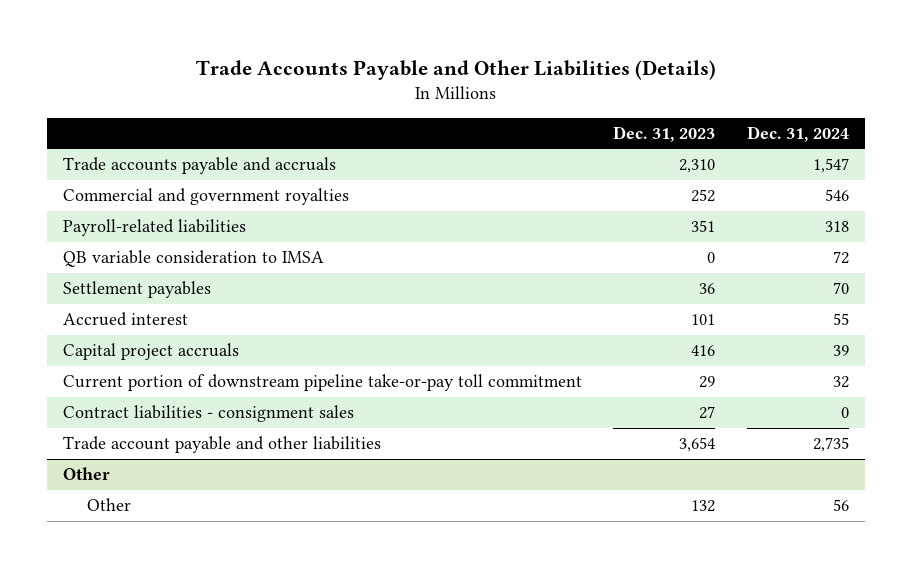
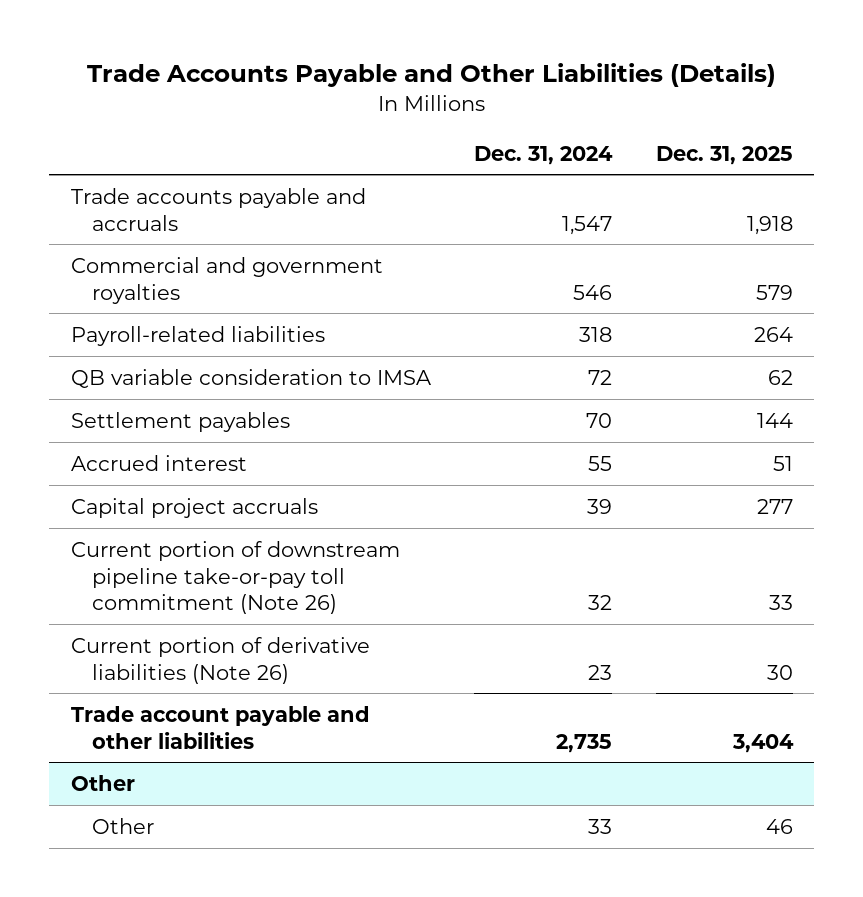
- | Dec. 31, 2023 | Dec. 31, 2024
+ | Dec. 31, 2024 | Dec. 31, 2025
- Current portion of downstream pipeline take-or-pay toll commitment | 29 | 32
- Contract liabilities - consignment sales | 27 | 0
+ Current portion of downstream pipeline take-or-pay toll commitment (Note 26) | 32 | 33
+ Current portion of derivative liabilities (Note 26) | 23 | 30
@ Other
- Other | 132 | 56
+ Other | 33 | 46

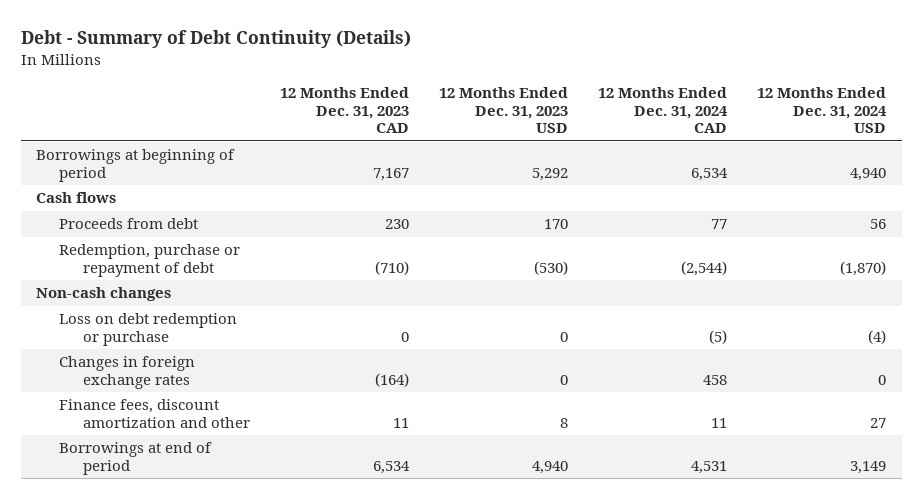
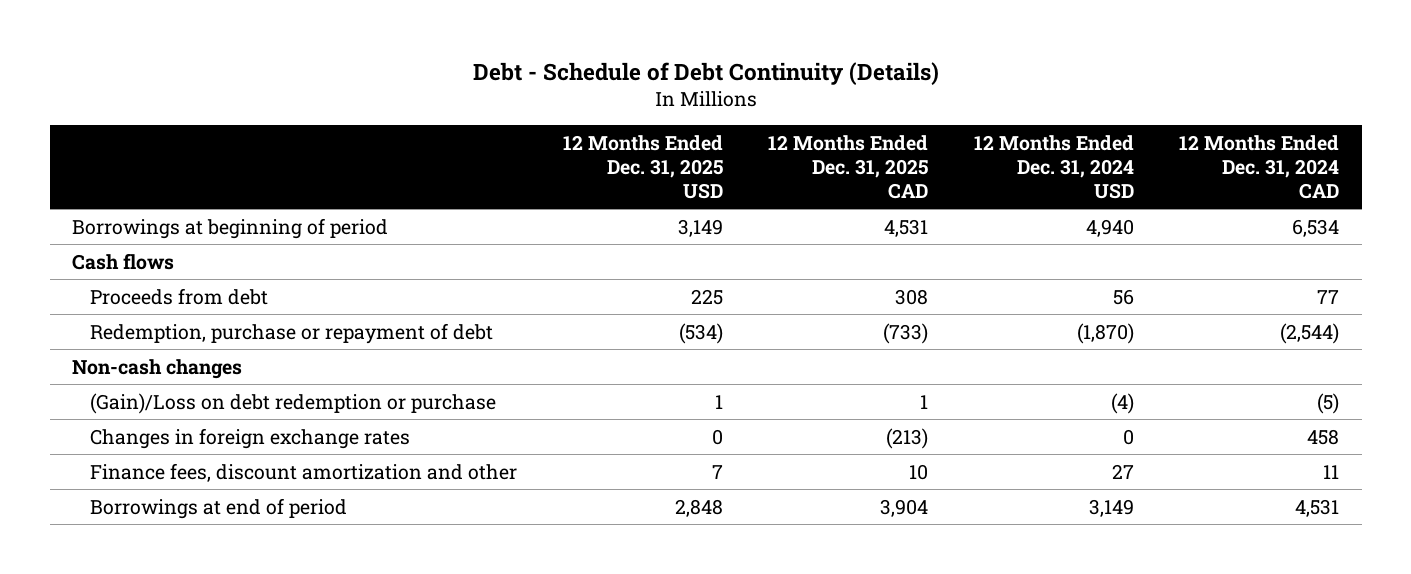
- Debt - Summary of Debt Continuity (Details)
+ Debt - Schedule of Debt Continuity (Details)
- | 12 Months Ended Dec. 31, 2023 CAD | 12 Months Ended Dec. 31, 2023 USD | 12 Months Ended Dec. 31, 2024 CAD | 12 Months Ended Dec. 31, 2024 USD
+ | 12 Months Ended Dec. 31, 2025 USD | 12 Months Ended Dec. 31, 2025 CAD | 12 Months Ended Dec. 31, 2024 USD | 12 Months Ended Dec. 31, 2024 CAD
- Loss on debt redemption or purchase | 0 | 0 | (5) | (4)
+ (Gain)/Loss on debt redemption or purchase | 1 | 1 | (4) | (5)

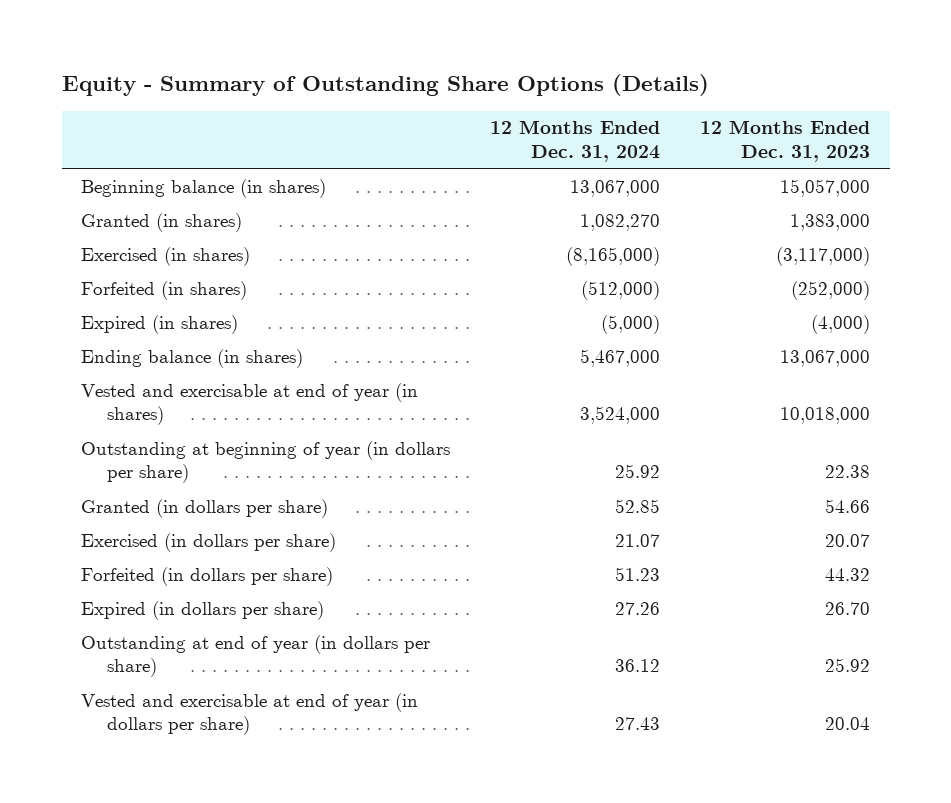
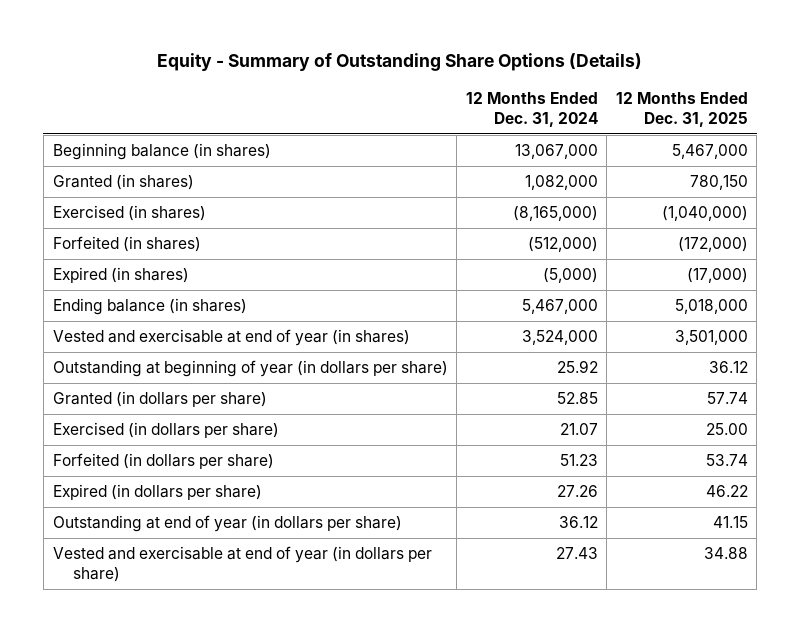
- | 12 Months Ended Dec. 31, 2024 | 12 Months Ended Dec. 31, 2023
+ | 12 Months Ended Dec. 31, 2024 | 12 Months Ended Dec. 31, 2025
- Granted (in shares) | 1,082,270 | 1,383,000
+ Granted (in shares) | 1,082,000 | 780,150

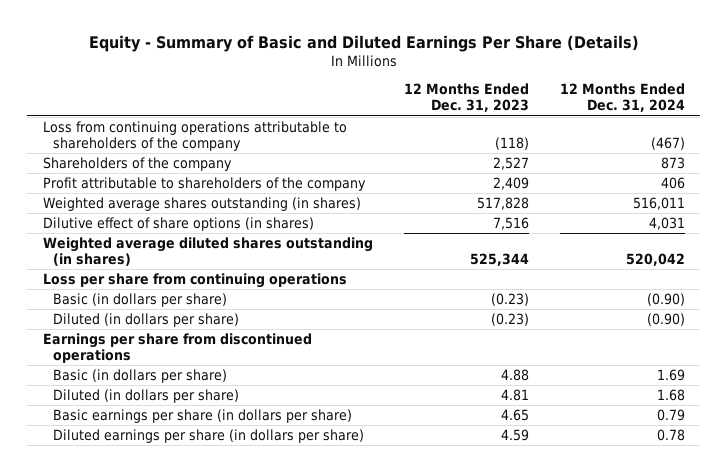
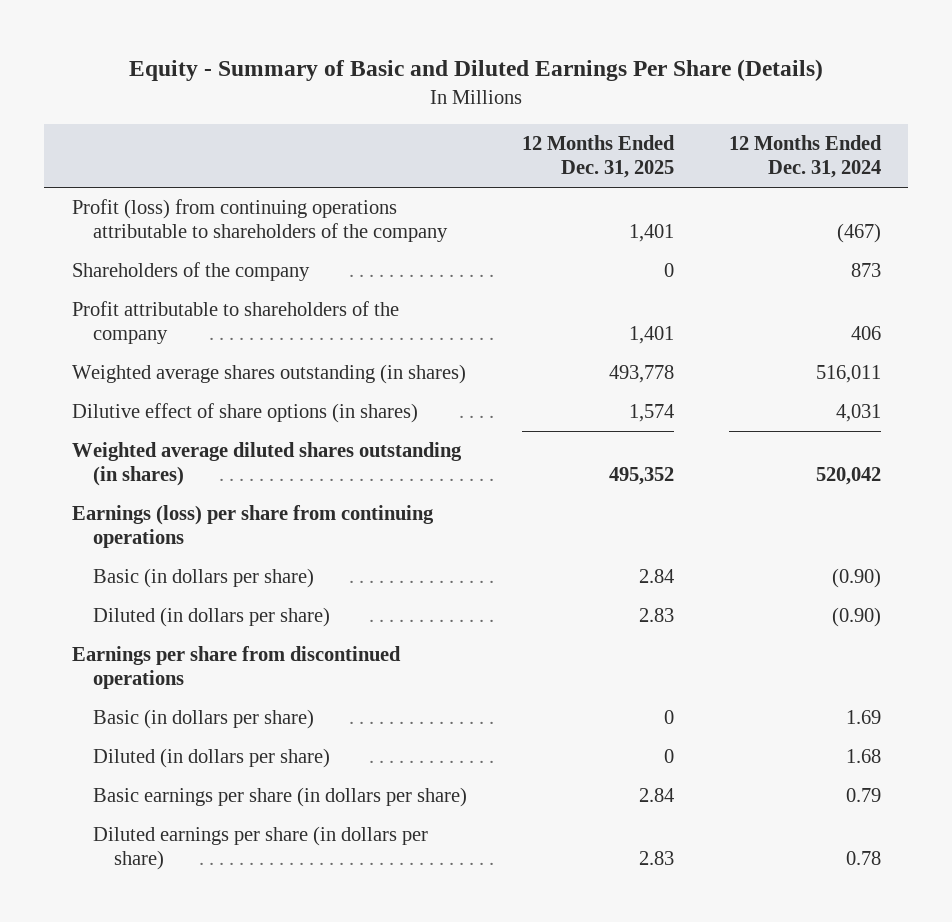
- | 12 Months Ended Dec. 31, 2023 | 12 Months Ended Dec. 31, 2024
+ | 12 Months Ended Dec. 31, 2025 | 12 Months Ended Dec. 31, 2024
- Loss from continuing operations attributable to shareholders of the company | (118) | (467)
+ Profit (loss) from continuing operations attributable to shareholders of the company | 1,401 | (467)
- Loss per share from continuing operations
+ Earnings (loss) per share from continuing operations

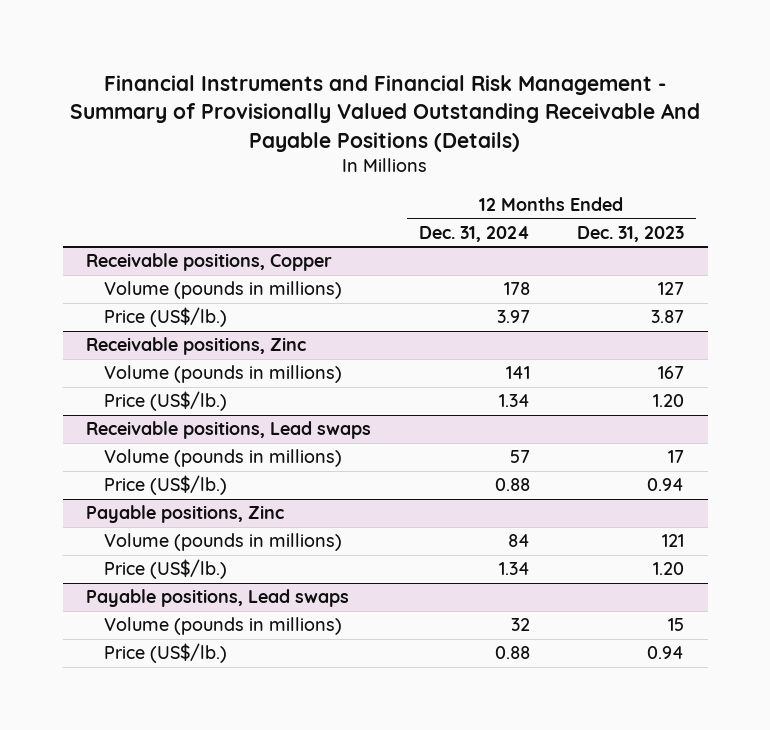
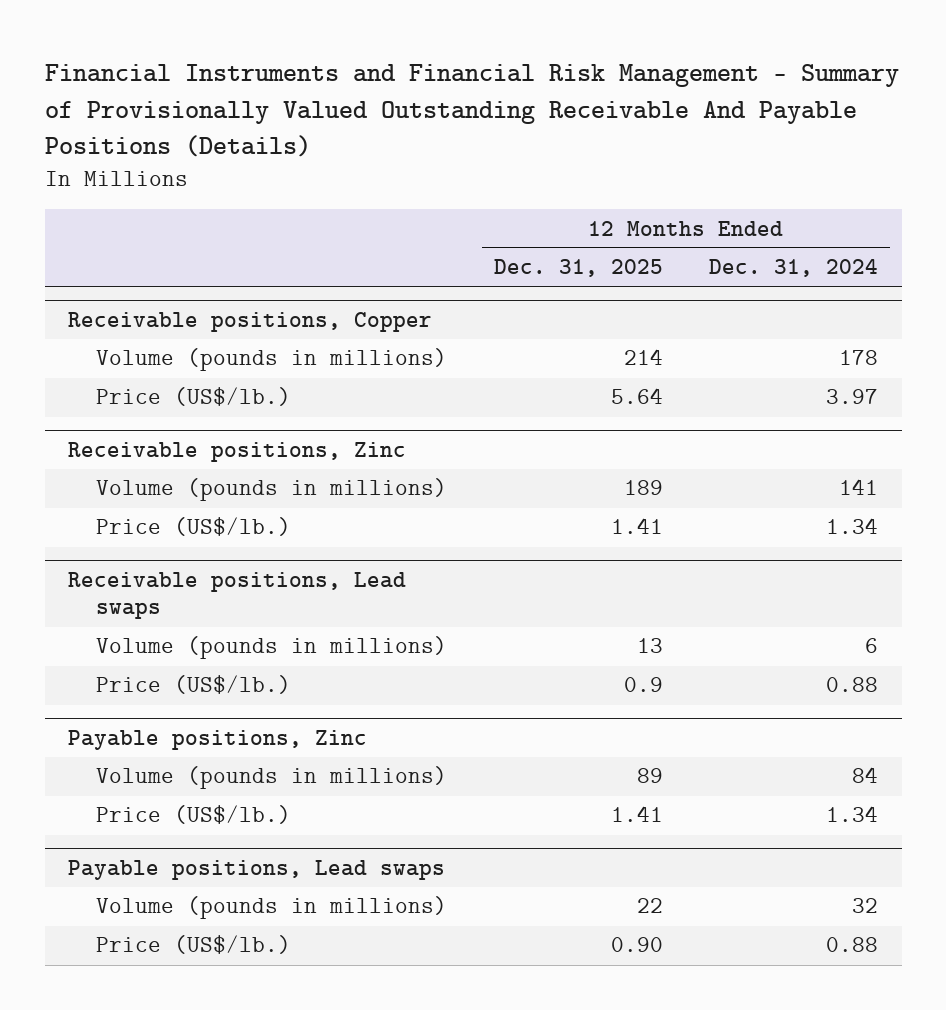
- | 12 Months Ended Dec. 31, 2024 | 12 Months Ended Dec. 31, 2023
+ | 12 Months Ended Dec. 31, 2025 | 12 Months Ended Dec. 31, 2024
@ Receivable positions, Lead swaps
- Volume (pounds in millions) | 57 | 17
+ Volume (pounds in millions) | 13 | 6

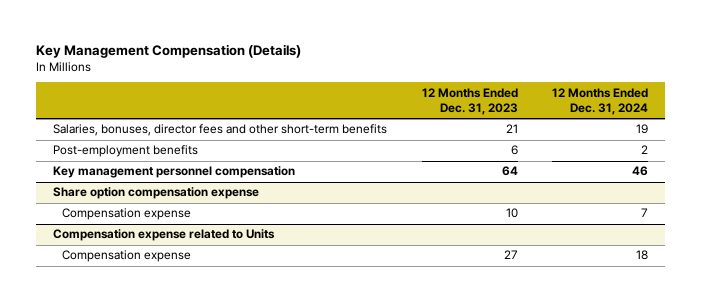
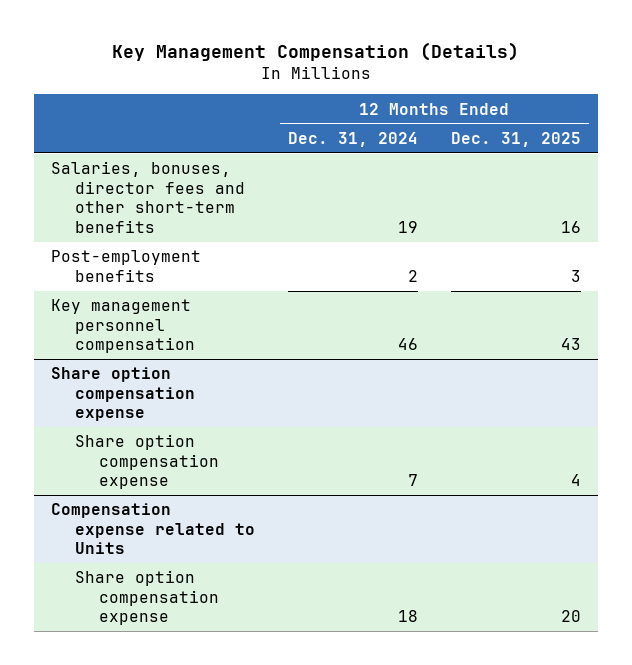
- | 12 Months Ended Dec. 31, 2023 | 12 Months Ended Dec. 31, 2024
+ | 12 Months Ended Dec. 31, 2024 | 12 Months Ended Dec. 31, 2025
@ Share option compensation expense
- Compensation expense | 10 | 7
+ Share option compensation expense | 7 | 4
@ Compensation expense related to Units
- Compensation expense | 27 | 18
+ Share option compensation expense | 18 | 20

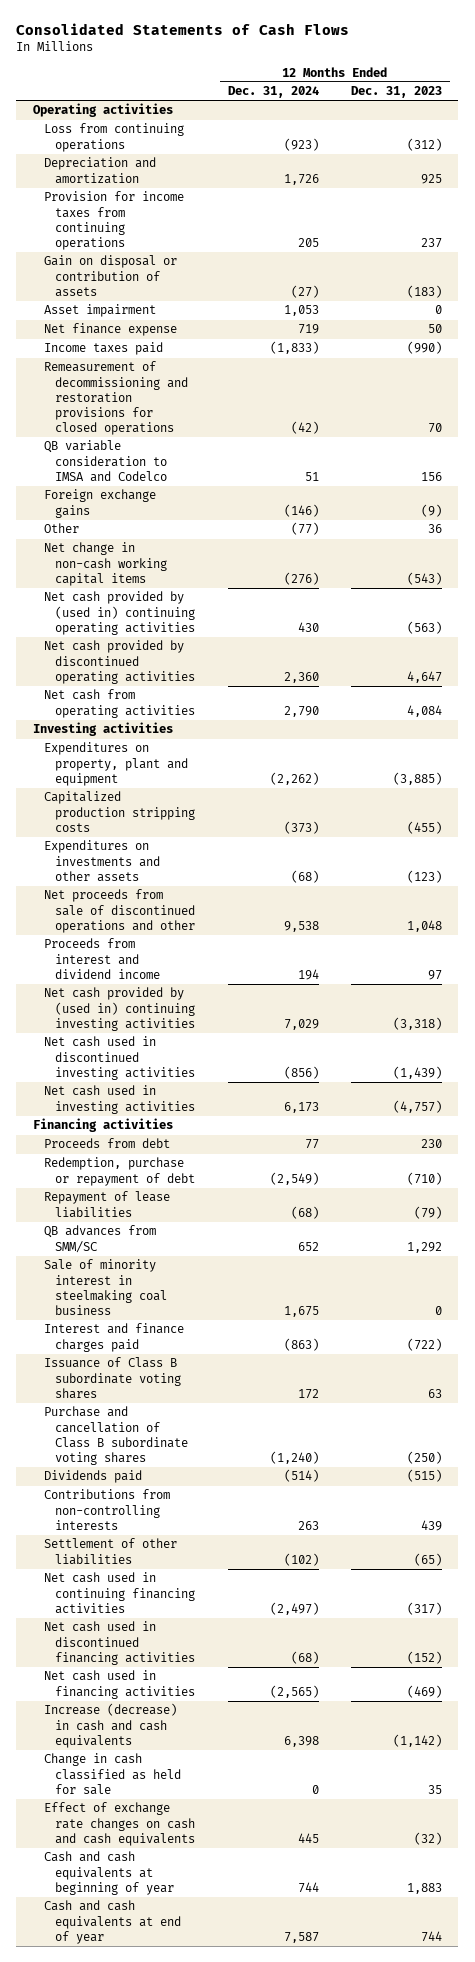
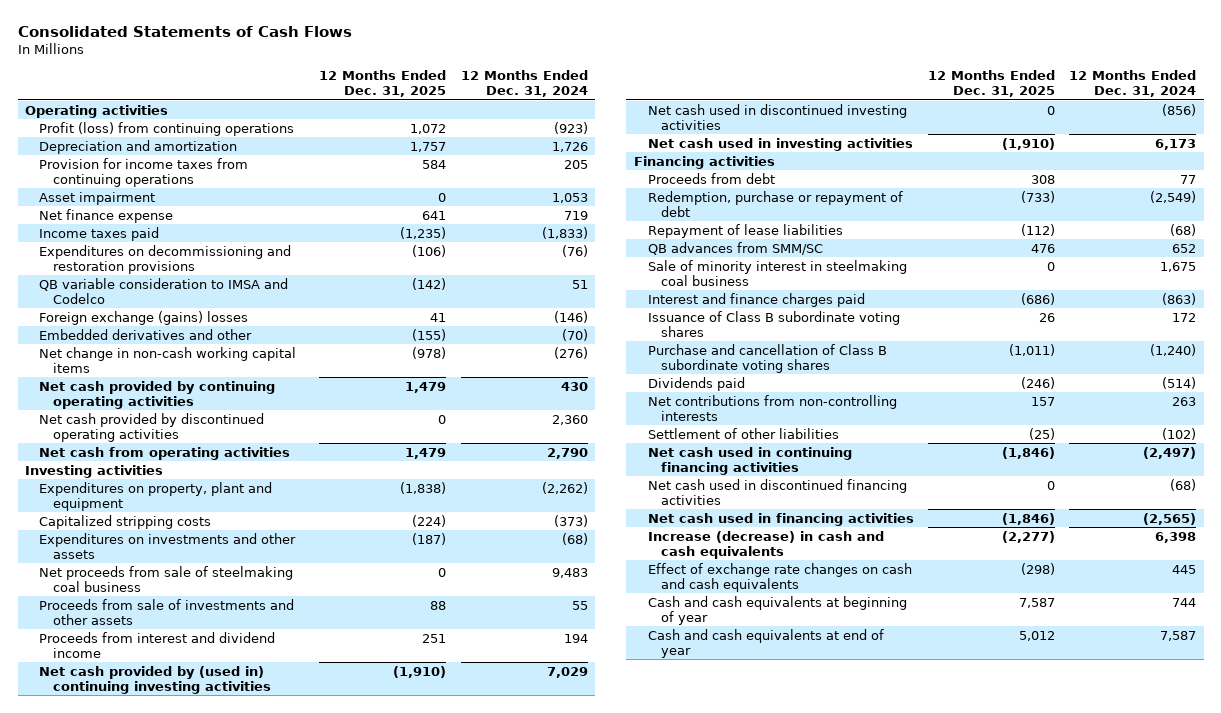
- | 12 Months Ended Dec. 31, 2024 | 12 Months Ended Dec. 31, 2023
+ | 12 Months Ended Dec. 31, 2025 | 12 Months Ended Dec. 31, 2024
- Loss from continuing operations | (923) | (312)
+ Profit (loss) from continuing operations | 1,072 | (923)
- Gain on disposal or contribution of assets | (27) | (183)
- Remeasurement of decommissioning and restoration provisions for closed operations | (42) | 70
+ Expenditures on decommissioning and restoration provisions | (106) | (76)
- Foreign exchange gains | (146) | (9)
- Other | (77) | 36
+ Foreign exchange (gains) losses | 41 | (146)
+ Embedded derivatives and other | (155) | (70)
- Net cash provided by (used in) continuing operating activities | 430 | (563)
+ Net cash provided by continuing operating activities | 1,479 | 430
- Capitalized production stripping costs | (373) | (455)
+ Capitalized stripping costs | (224) | (373)
- Net proceeds from sale of discontinued operations and other | 9,538 | 1,048
+ Net proceeds from sale of steelmaking coal business | 0 | 9,483
+ Proceeds from sale of investments and other assets | 88 | 55
- Contributions from non-controlling interests | 263 | 439
+ Net contributions from non-controlling interests | 157 | 263
- Change in cash classified as held for sale | 0 | 35

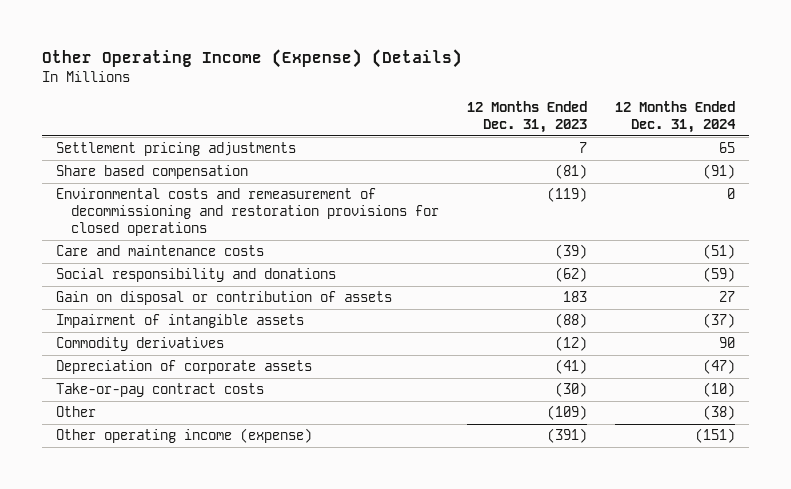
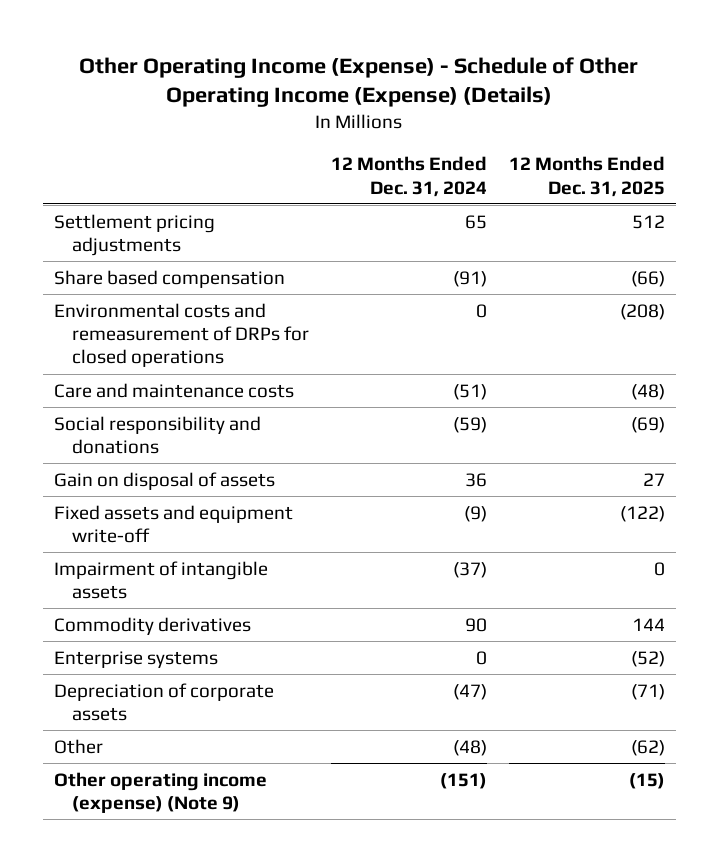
- Other Operating Income (Expense) (Details)
+ Other Operating Income (Expense) - Schedule of Other Operating Income (Expense) (Details)
- | 12 Months Ended Dec. 31, 2023 | 12 Months Ended Dec. 31, 2024
+ | 12 Months Ended Dec. 31, 2024 | 12 Months Ended Dec. 31, 2025
- Environmental costs and remeasurement of decommissioning and restoration provisions for closed operations | (119) | 0
+ Environmental costs and remeasurement of DRPs for closed operations | 0 | (208)
- Gain on disposal or contribution of assets | 183 | 27
+ Gain on disposal of assets | 36 | 27
+ Fixed assets and equipment write-off | (9) | (122)
+ Enterprise systems | 0 | (52)
- Take-or-pay contract costs | (30) | (10)
- Other | (109) | (38)
- Other operating income (expense) | (391) | (151)
+ Other | (48) | (62)
+ Other operating income (expense) (Note 9) | (151) | (15)

